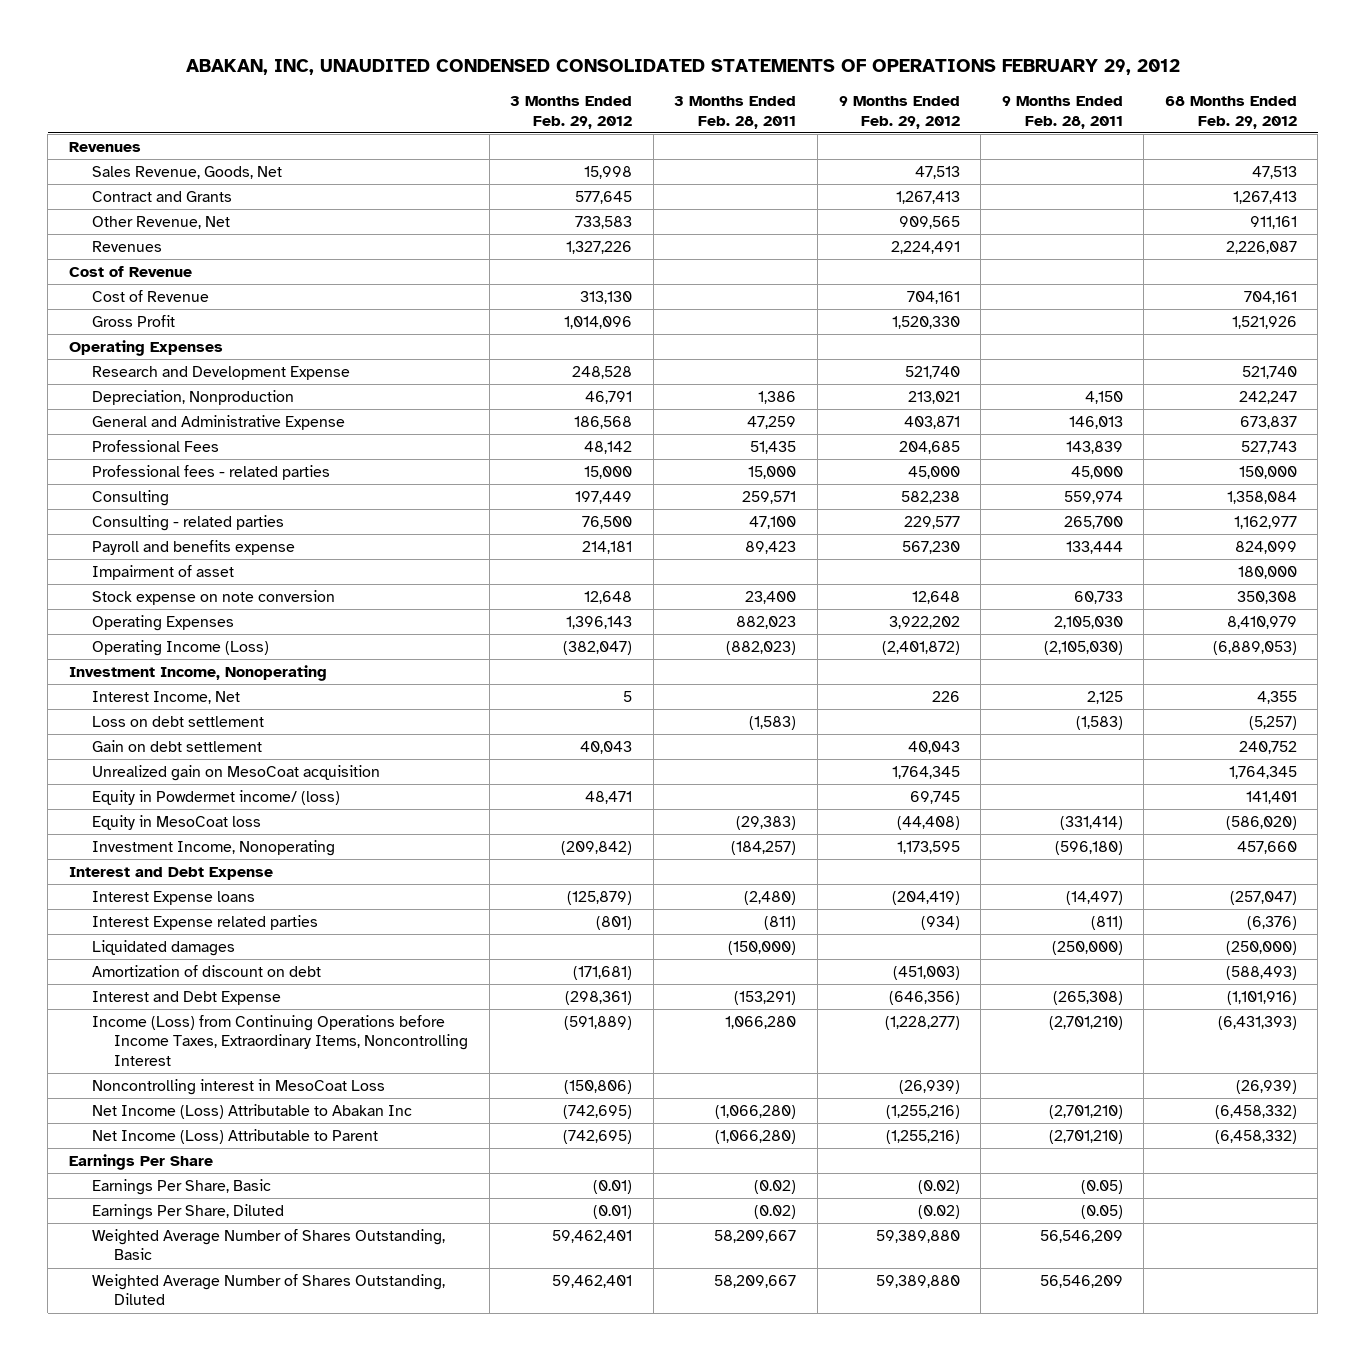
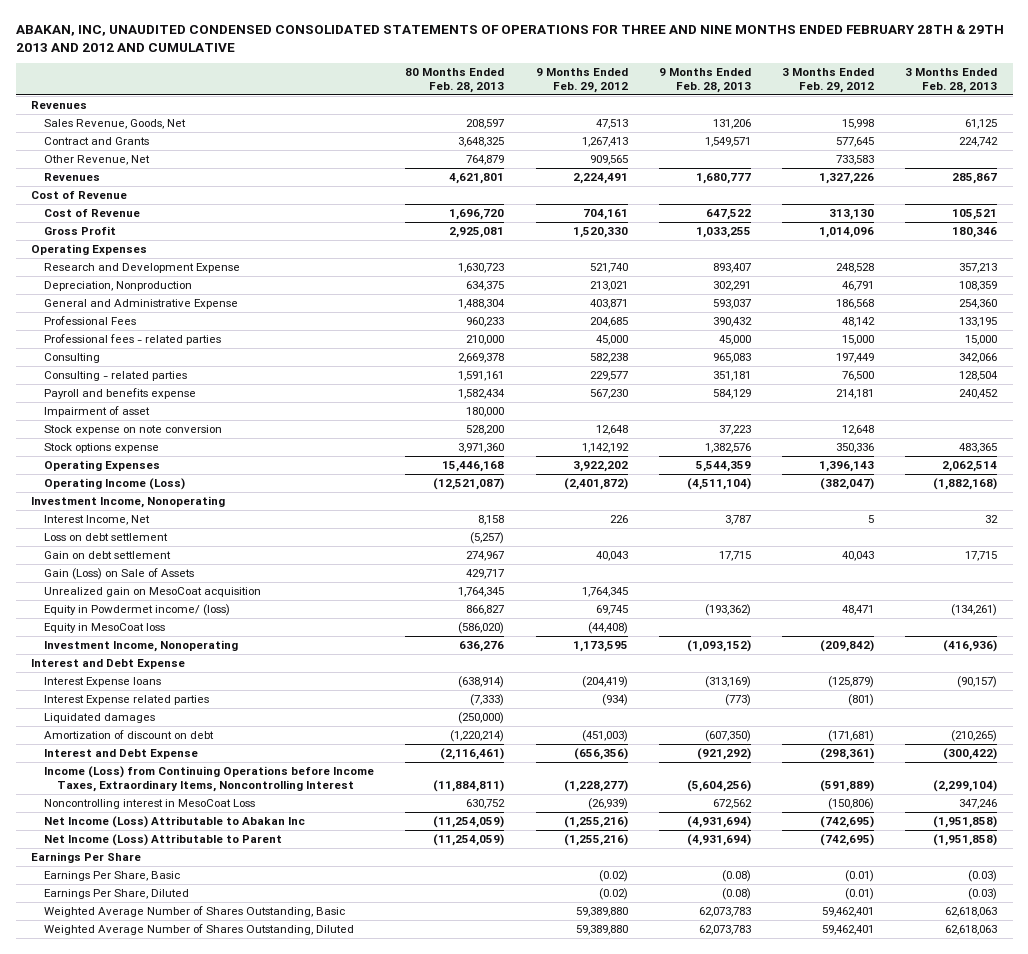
- ABAKAN, INC, UNAUDITED CONDENSED CONSOLIDATED STATEMENTS OF OPERATIONS FEBRUARY 29, 2012
+ ABAKAN, INC, UNAUDITED CONDENSED CONSOLIDATED STATEMENTS OF OPERATIONS FOR THREE AND NINE MONTHS ENDED FEBRUARY 28TH & 29TH 2013 AND 2012 AND CUMULATIVE
- | 3 Months Ended Feb. 29, 2012 | 3 Months Ended Feb. 28, 2011 | 9 Months Ended Feb. 29, 2012 | 9 Months Ended Feb. 28, 2011 | 68 Months Ended Feb. 29, 2012
+ | 80 Months Ended Feb. 28, 2013 | 9 Months Ended Feb. 29, 2012 | 9 Months Ended Feb. 28, 2013 | 3 Months Ended Feb. 29, 2012 | 3 Months Ended Feb. 28, 2013
+ Stock options expense | 3,971,360 | 1,142,192 | 1,382,576 | 350,336 | 483,365
+ Gain (Loss) on Sale of Assets | 429,717 | | | |
- Interest and Debt Expense | (298,361) | (153,291) | (646,356) | (265,308) | (1,101,916)
+ Interest and Debt Expense | (2,116,461) | (656,356) | (921,292) | (298,361) | (300,422)

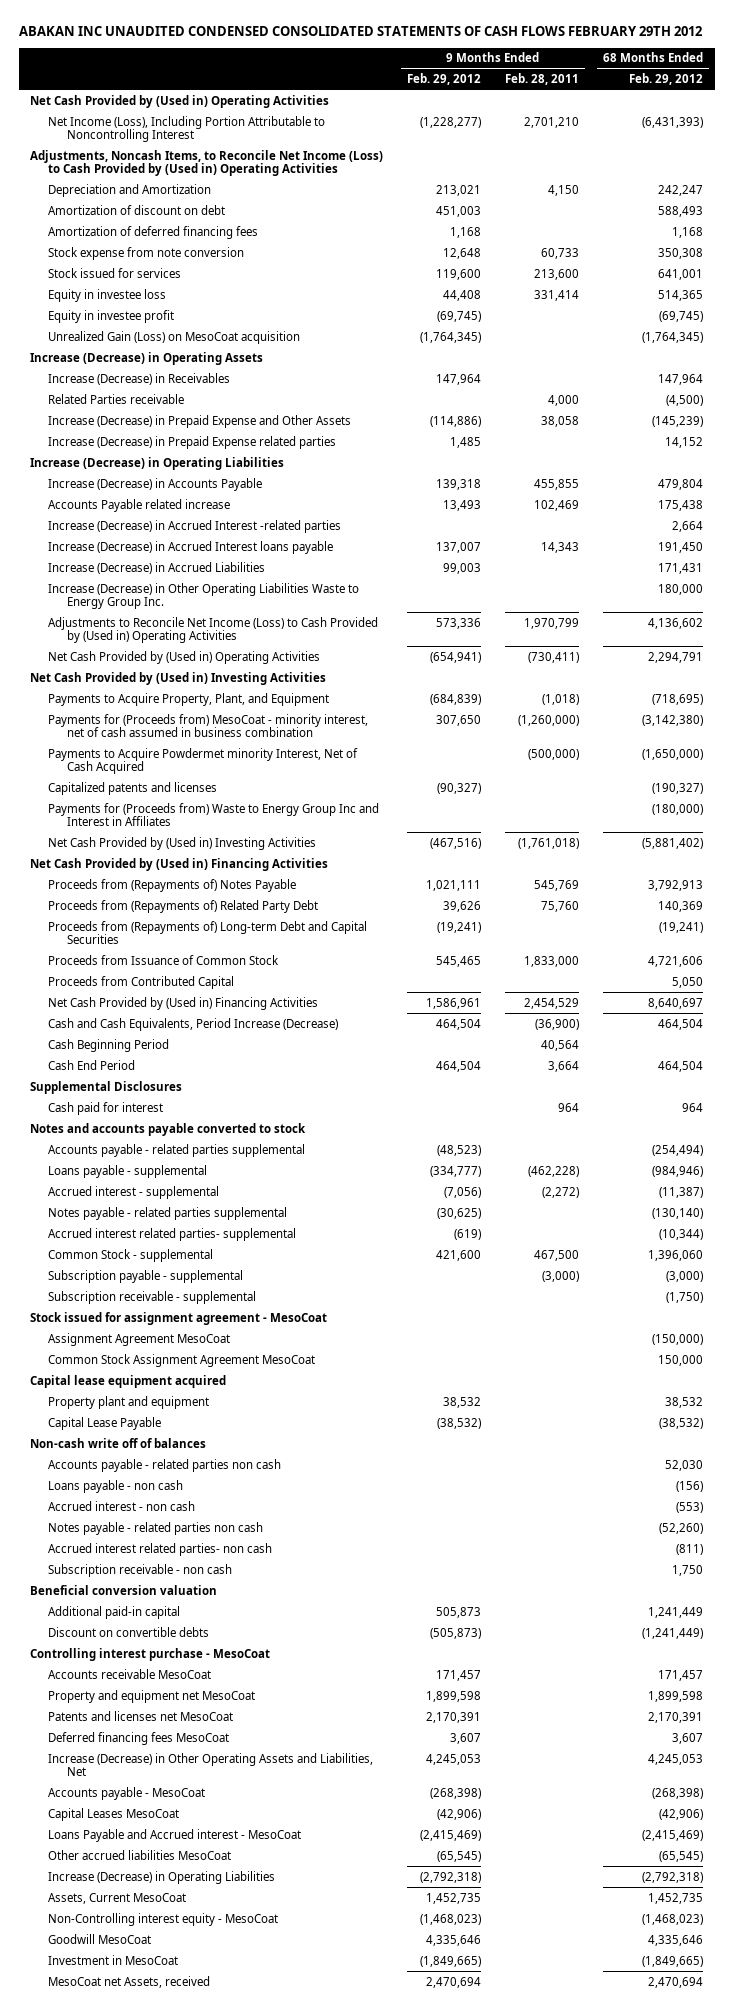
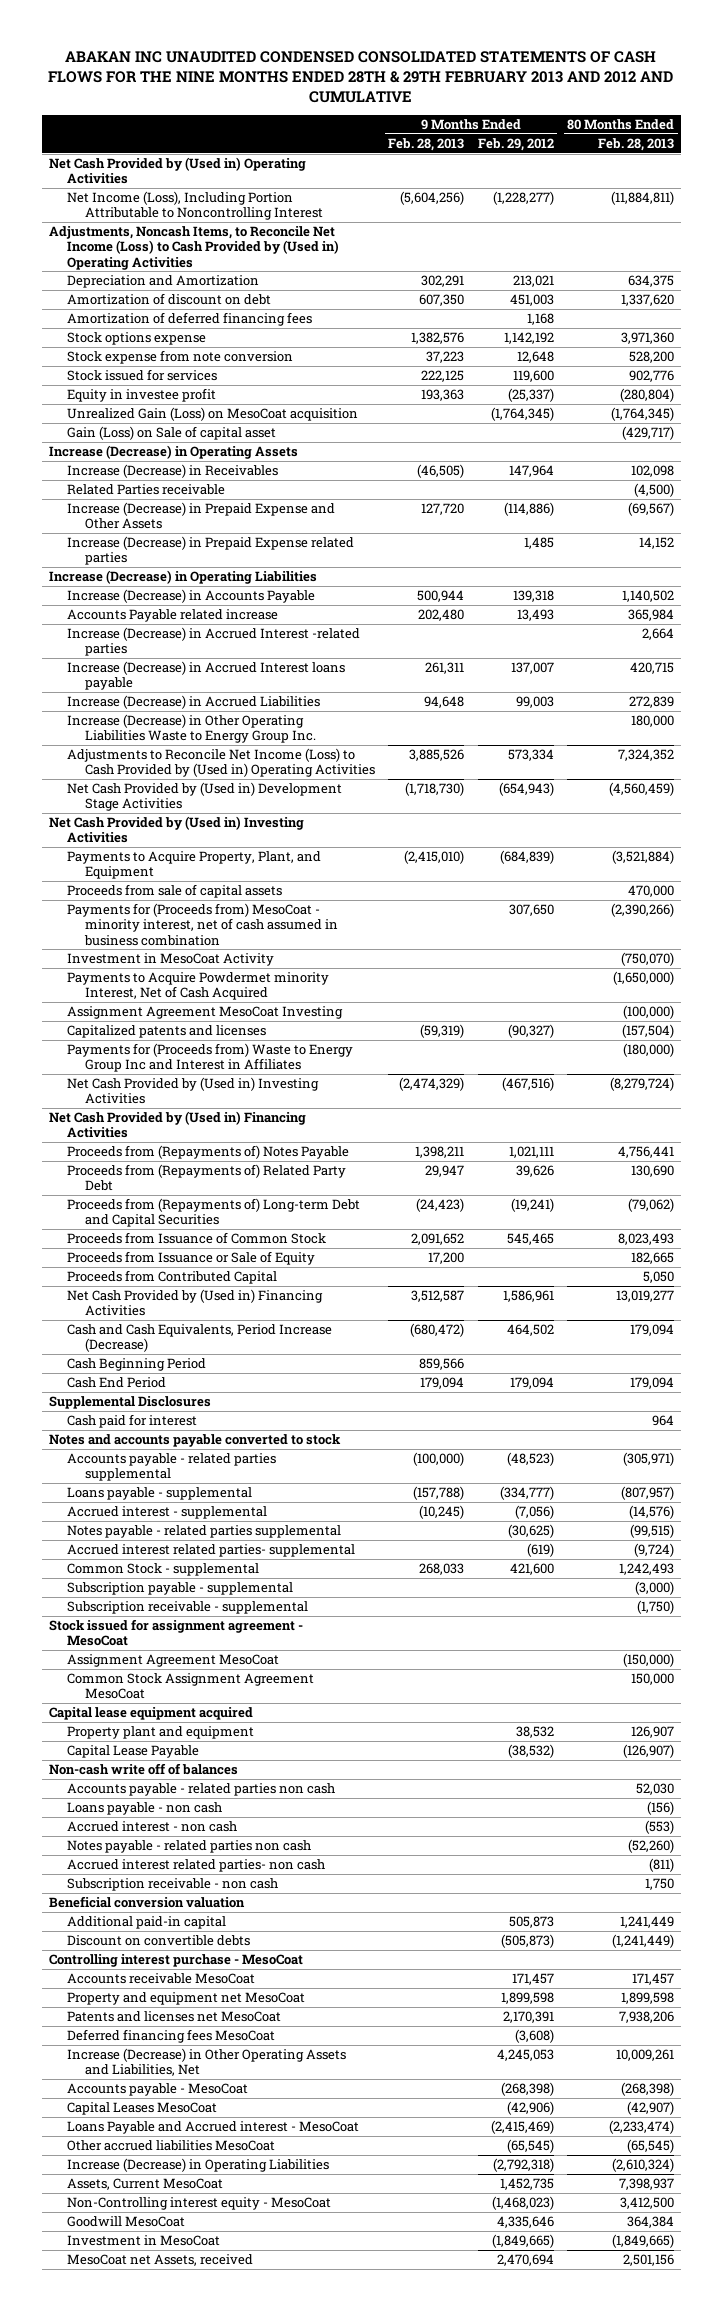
- ABAKAN INC UNAUDITED CONDENSED CONSOLIDATED STATEMENTS OF CASH FLOWS FEBRUARY 29TH 2012
+ ABAKAN INC UNAUDITED CONDENSED CONSOLIDATED STATEMENTS OF CASH FLOWS FOR THE NINE MONTHS ENDED 28TH & 29TH FEBRUARY 2013 AND 2012 AND CUMULATIVE
- | 9 Months Ended Feb. 29, 2012 | 9 Months Ended Feb. 28, 2011 | 68 Months Ended Feb. 29, 2012
+ | 9 Months Ended Feb. 28, 2013 | 9 Months Ended Feb. 29, 2012 | 80 Months Ended Feb. 28, 2013
+ Stock options expense | 1,382,576 | 1,142,192 | 3,971,360
- Equity in investee loss | 44,408 | 331,414 | 514,365
- Equity in investee profit | (69,745) | | (69,745)
+ Equity in investee profit | 193,363 | (25,337) | (280,804)
+ Gain (Loss) on Sale of capital asset | | | (429,717)
- Adjustments to Reconcile Net Income (Loss) to Cash Provided by (Used in) Operating Activities | 573,336 | 1,970,799 | 4,136,602
- Net Cash Provided by (Used in) Operating Activities | (654,941) | (730,411) | 2,294,791
+ Adjustments to Reconcile Net Income (Loss) to Cash Provided by (Used in) Operating Activities | 3,885,526 | 573,334 | 7,324,352
+ Net Cash Provided by (Used in) Development Stage Activities | (1,718,730) | (654,943) | (4,560,459)
+ Proceeds from sale of capital assets | | | 470,000
+ Investment in MesoCoat Activity | | | (750,070)
+ Assignment Agreement MesoCoat Investing | | | (100,000)
+ Proceeds from Issuance or Sale of Equity | 17,200 | | 182,665
- Cash and Cash Equivalents, Period Increase (Decrease) | 464,504 | (36,900) | 464,504
+ Cash and Cash Equivalents, Period Increase (Decrease) | (680,472) | 464,502 | 179,094
- Cash End Period | 464,504 | 3,664 | 464,504
+ Cash End Period | 179,094 | 179,094 | 179,094
- Deferred financing fees MesoCoat | 3,607 | | 3,607
+ Deferred financing fees MesoCoat | | (3,608) |

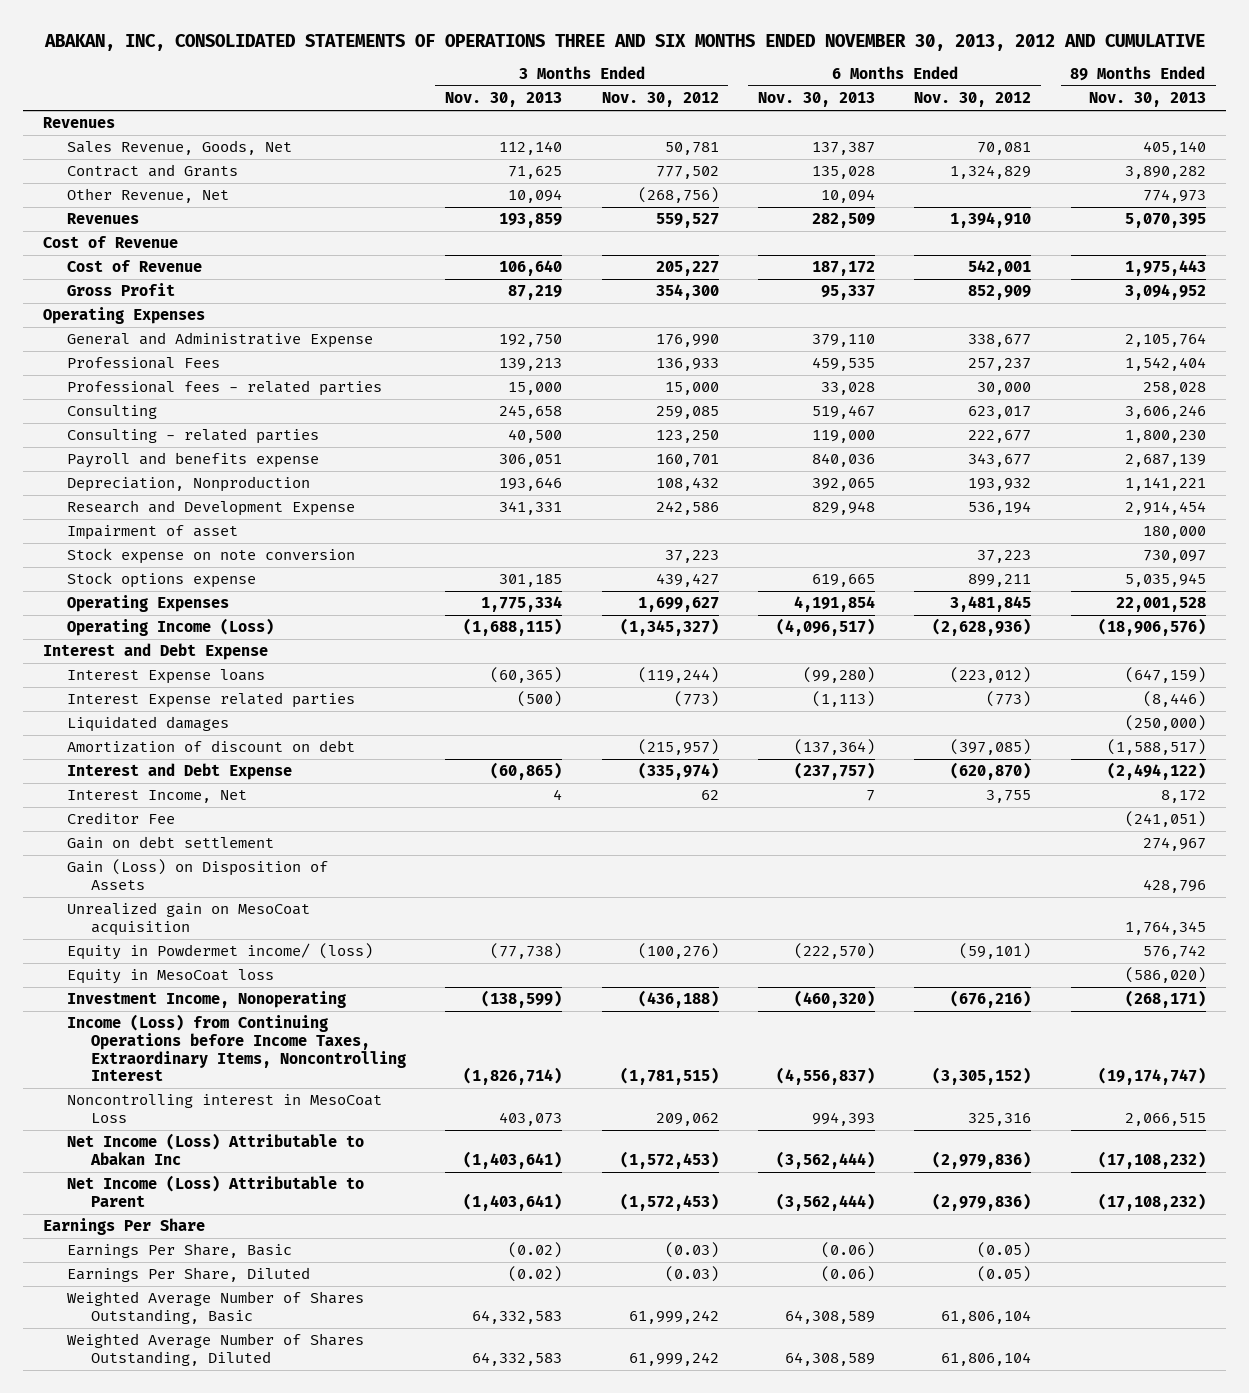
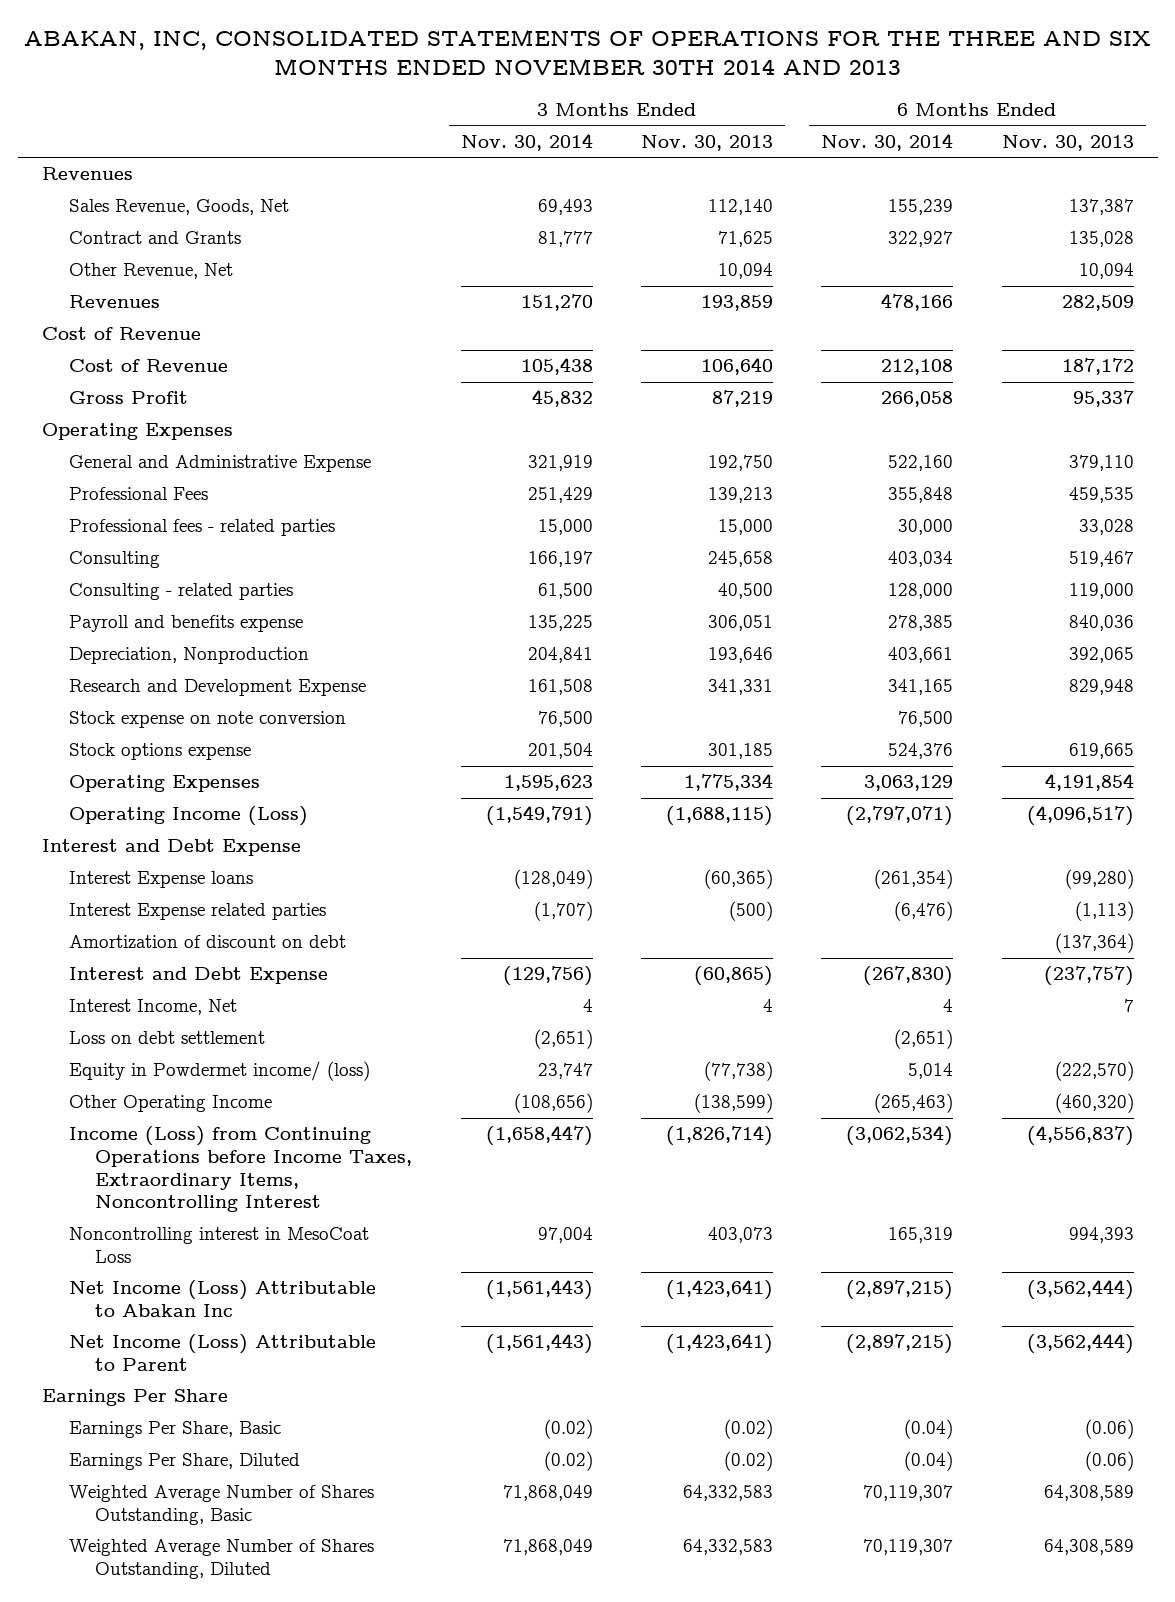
- ABAKAN, INC, CONSOLIDATED STATEMENTS OF OPERATIONS THREE AND SIX MONTHS ENDED NOVEMBER 30, 2013, 2012 AND CUMULATIVE
+ ABAKAN, INC, CONSOLIDATED STATEMENTS OF OPERATIONS FOR THE THREE AND SIX MONTHS ENDED NOVEMBER 30TH 2014 AND 2013
- | 3 Months Ended Nov. 30, 2013 | 3 Months Ended Nov. 30, 2012 | 6 Months Ended Nov. 30, 2013 | 6 Months Ended Nov. 30, 2012 | 89 Months Ended Nov. 30, 2013
+ | 3 Months Ended Nov. 30, 2014 | 3 Months Ended Nov. 30, 2013 | 6 Months Ended Nov. 30, 2014 | 6 Months Ended Nov. 30, 2013
- Impairment of asset | | | | | 180,000
- Liquidated damages | | | | | (250,000)
- Creditor Fee | | | | | (241,051)
- Gain on debt settlement | | | | | 274,967
- Gain (Loss) on Disposition of Assets | | | | | 428,796
- Unrealized gain on MesoCoat acquisition | | | | | 1,764,345
+ Loss on debt settlement | (2,651) | | (2,651) |
- Equity in MesoCoat loss | | | | | (586,020)
- Investment Income, Nonoperating | (138,599) | (436,188) | (460,320) | (676,216) | (268,171)
+ Other Operating Income | (108,656) | (138,599) | (265,463) | (460,320)
- Net Income (Loss) Attributable to Abakan Inc | (1,403,641) | (1,572,453) | (3,562,444) | (2,979,836) | (17,108,232)
- Net Income (Loss) Attributable to Parent | (1,403,641) | (1,572,453) | (3,562,444) | (2,979,836) | (17,108,232)
+ Net Income (Loss) Attributable to Abakan Inc | (1,561,443) | (1,423,641) | (2,897,215) | (3,562,444)
+ Net Income (Loss) Attributable to Parent | (1,561,443) | (1,423,641) | (2,897,215) | (3,562,444)

